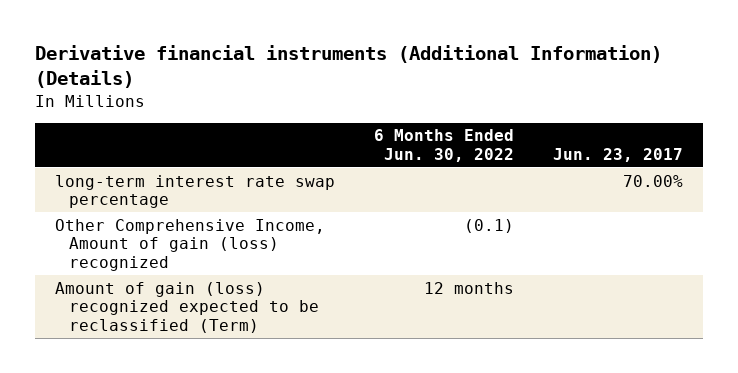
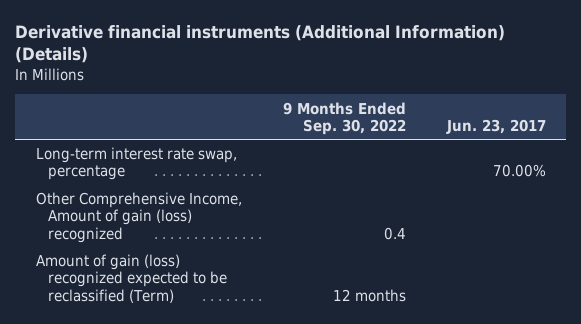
- | 6 Months Ended Jun. 30, 2022 | Jun. 23, 2017
+ | 9 Months Ended Sep. 30, 2022 | Jun. 23, 2017
- long-term interest rate swap percentage | | 70.00%
+ Long-term interest rate swap, percentage | | 70.00%

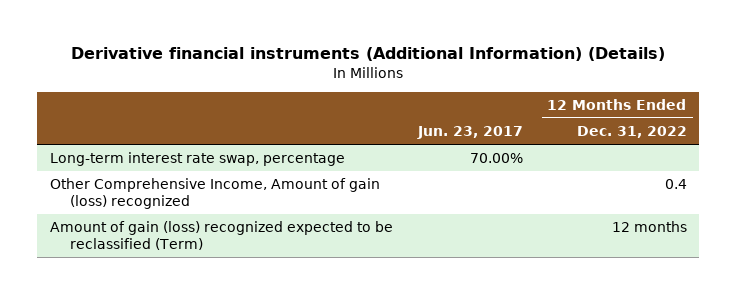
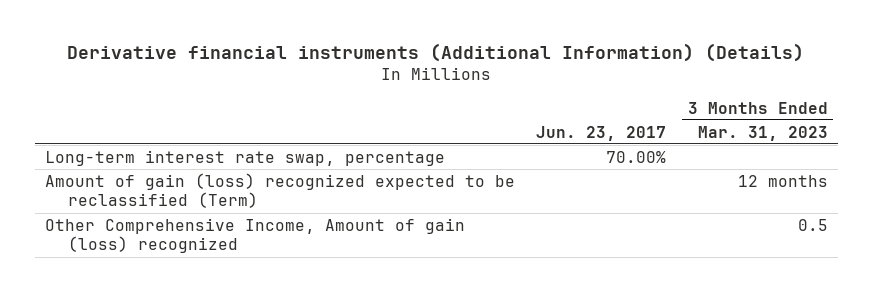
- | Jun. 23, 2017 | 12 Months Ended Dec. 31, 2022
+ | Jun. 23, 2017 | 3 Months Ended Mar. 31, 2023
moved down: Other Comprehensive Income, Amount of gain (loss) recognized | | 0.5

